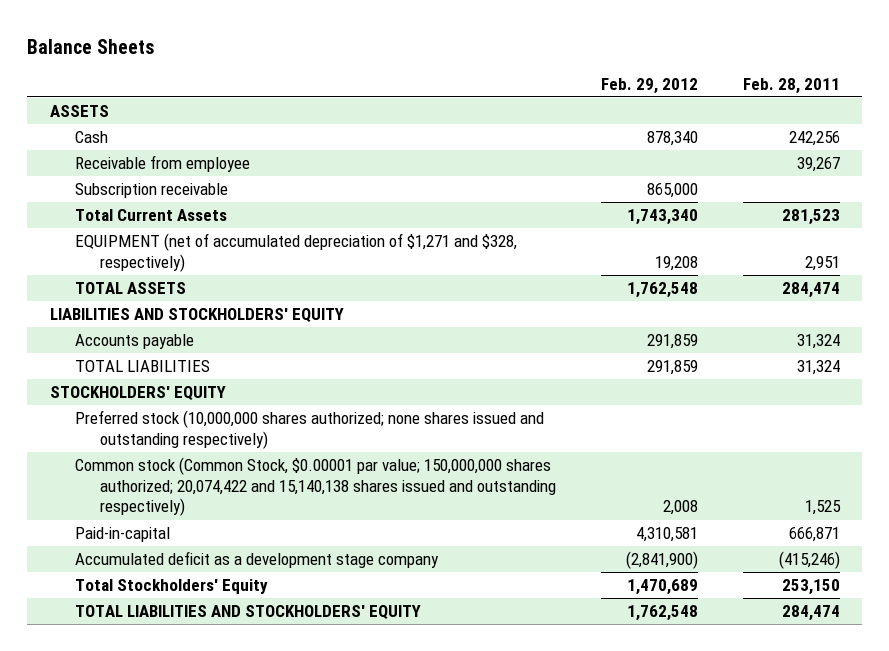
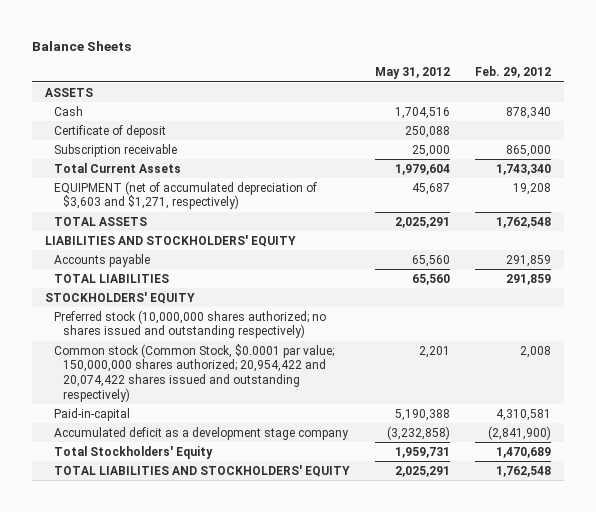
- | Feb. 29, 2012 | Feb. 28, 2011
+ | May 31, 2012 | Feb. 29, 2012
- Receivable from employee | | 39,267
+ Certificate of deposit | 250,088 |
- EQUIPMENT (net of accumulated depreciation of $1,271 and $328, respectively) | 19,208 | 2,951
+ EQUIPMENT (net of accumulated depreciation of $3,603 and $1,271, respectively) | 45,687 | 19,208
- Preferred stock (10,000,000 shares authorized; none shares issued and outstanding respectively)
- Common stock (Common Stock, $0.00001 par value; 150,000,000 shares authorized; 20,074,422 and 15,140,138 shares issued and outstanding respectively) | 2,008 | 1,525
+ Preferred stock (10,000,000 shares authorized; no shares issued and outstanding respectively)
+ Common stock (Common Stock, $0.0001 par value; 150,000,000 shares authorized; 20,954,422 and 20,074,422 shares issued and outstanding respectively) | 2,201 | 2,008

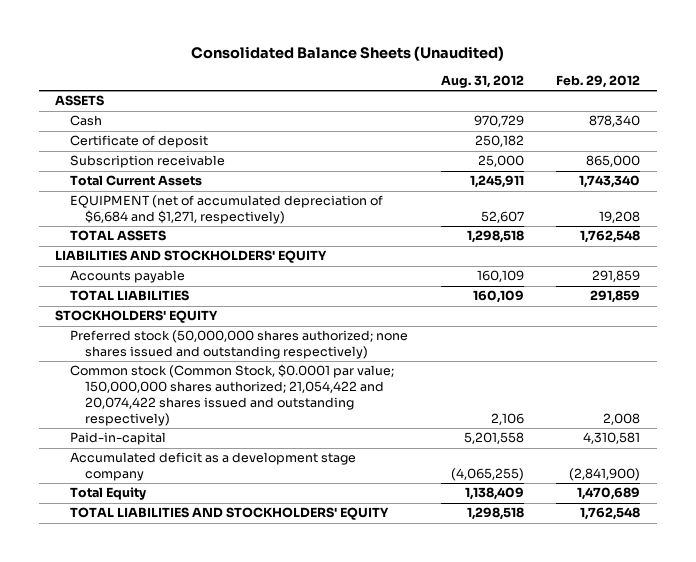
- Balance Sheets
+ Consolidated Balance Sheets (Unaudited)
- | May 31, 2012 | Feb. 29, 2012
+ | Aug. 31, 2012 | Feb. 29, 2012
- EQUIPMENT (net of accumulated depreciation of $3,603 and $1,271, respectively) | 45,687 | 19,208
+ EQUIPMENT (net of accumulated depreciation of $6,684 and $1,271, respectively) | 52,607 | 19,208
- Preferred stock (10,000,000 shares authorized; no shares issued and outstanding respectively)
- Common stock (Common Stock, $0.0001 par value; 150,000,000 shares authorized; 20,954,422 and 20,074,422 shares issued and outstanding respectively) | 2,201 | 2,008
+ Preferred stock (50,000,000 shares authorized; none shares issued and outstanding respectively)
+ Common stock (Common Stock, $0.0001 par value; 150,000,000 shares authorized; 21,054,422 and 20,074,422 shares issued and outstanding respectively) | 2,106 | 2,008
- Total Stockholders' Equity | 1,959,731 | 1,470,689
+ Total Equity | 1,138,409 | 1,470,689

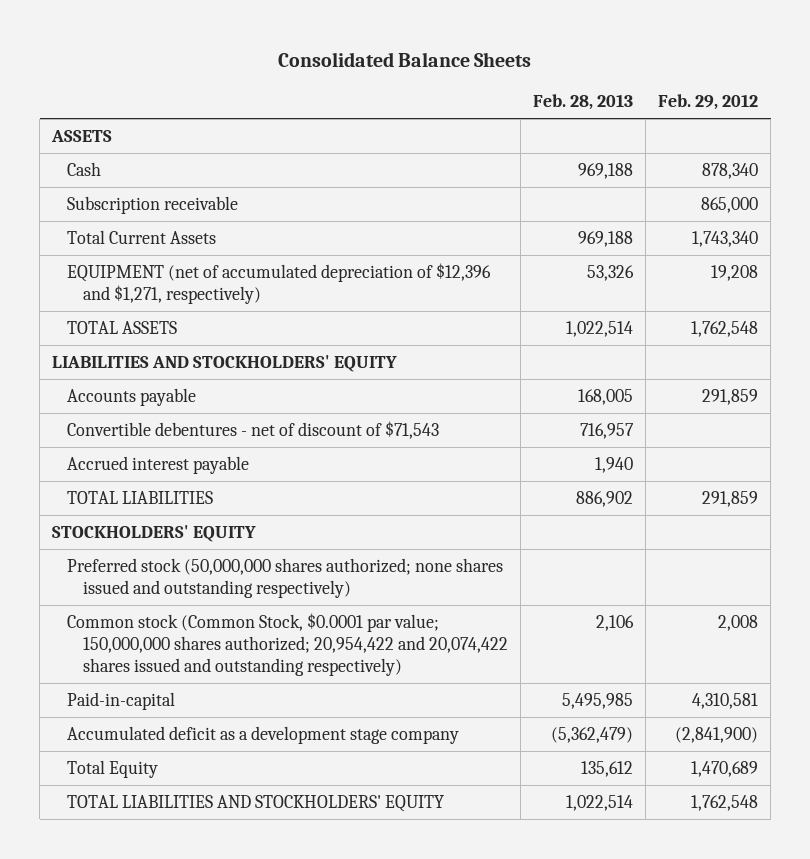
- Consolidated Balance Sheets (Unaudited)
+ Consolidated Balance Sheets
- | Aug. 31, 2012 | Feb. 29, 2012
+ | Feb. 28, 2013 | Feb. 29, 2012
- Certificate of deposit | 250,182 |
- EQUIPMENT (net of accumulated depreciation of $6,684 and $1,271, respectively) | 52,607 | 19,208
+ EQUIPMENT (net of accumulated depreciation of $12,396 and $1,271, respectively) | 53,326 | 19,208
+ Convertible debentures - net of discount of $71,543 | 716,957 |
+ Accrued interest payable | 1,940 |
- Common stock (Common Stock, $0.0001 par value; 150,000,000 shares authorized; 21,054,422 and 20,074,422 shares issued and outstanding respectively) | 2,106 | 2,008
+ Common stock (Common Stock, $0.0001 par value; 150,000,000 shares authorized; 20,954,422 and 20,074,422 shares issued and outstanding respectively) | 2,106 | 2,008

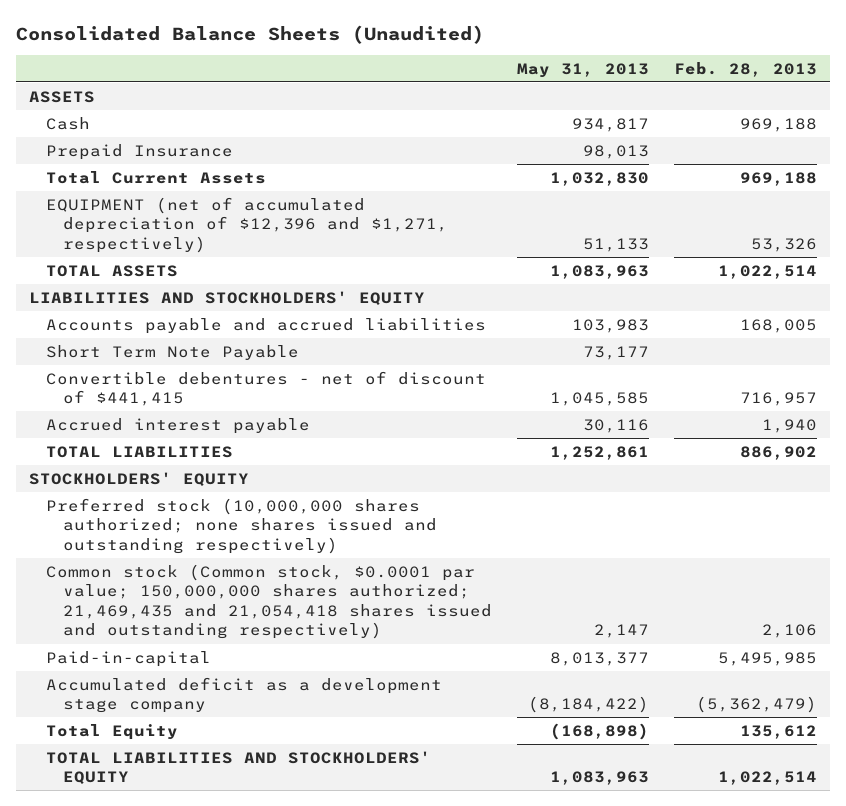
- Consolidated Balance Sheets
+ Consolidated Balance Sheets (Unaudited)
- | Feb. 28, 2013 | Feb. 29, 2012
+ | May 31, 2013 | Feb. 28, 2013
- Subscription receivable | | 865,000
+ Prepaid Insurance | 98,013 |
- Accounts payable | 168,005 | 291,859
- Convertible debentures - net of discount of $71,543 | 716,957 |
+ Accounts payable and accrued liabilities | 103,983 | 168,005
+ Short Term Note Payable | 73,177 |
+ Convertible debentures - net of discount of $441,415 | 1,045,585 | 716,957
- Preferred stock (50,000,000 shares authorized; none shares issued and outstanding respectively)
- Common stock (Common Stock, $0.0001 par value; 150,000,000 shares authorized; 20,954,422 and 20,074,422 shares issued and outstanding respectively) | 2,106 | 2,008
+ Preferred stock (10,000,000 shares authorized; none shares issued and outstanding respectively)
+ Common stock (Common stock, $0.0001 par value; 150,000,000 shares authorized; 21,469,435 and 21,054,418 shares issued and outstanding respectively) | 2,147 | 2,106

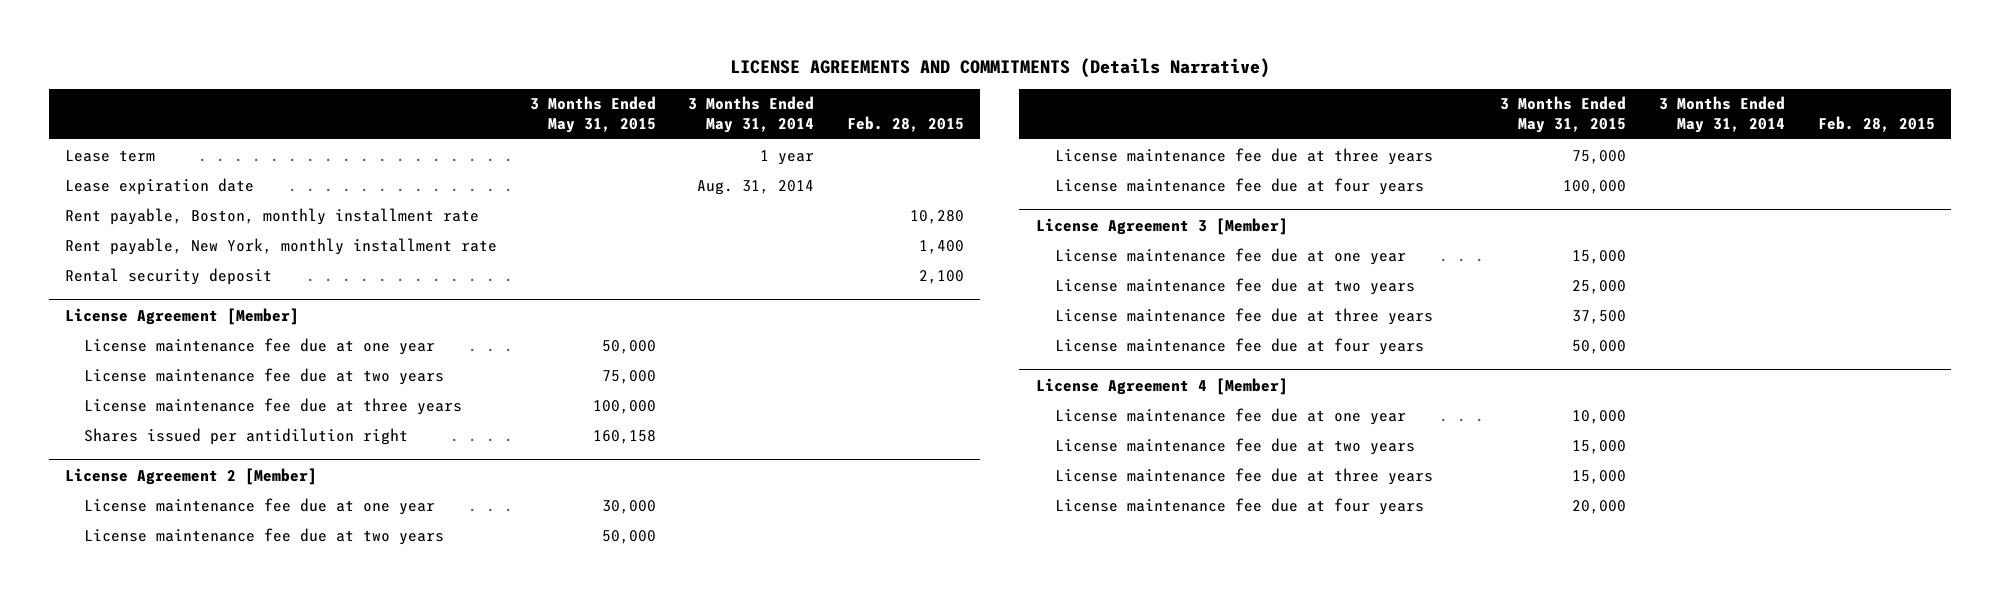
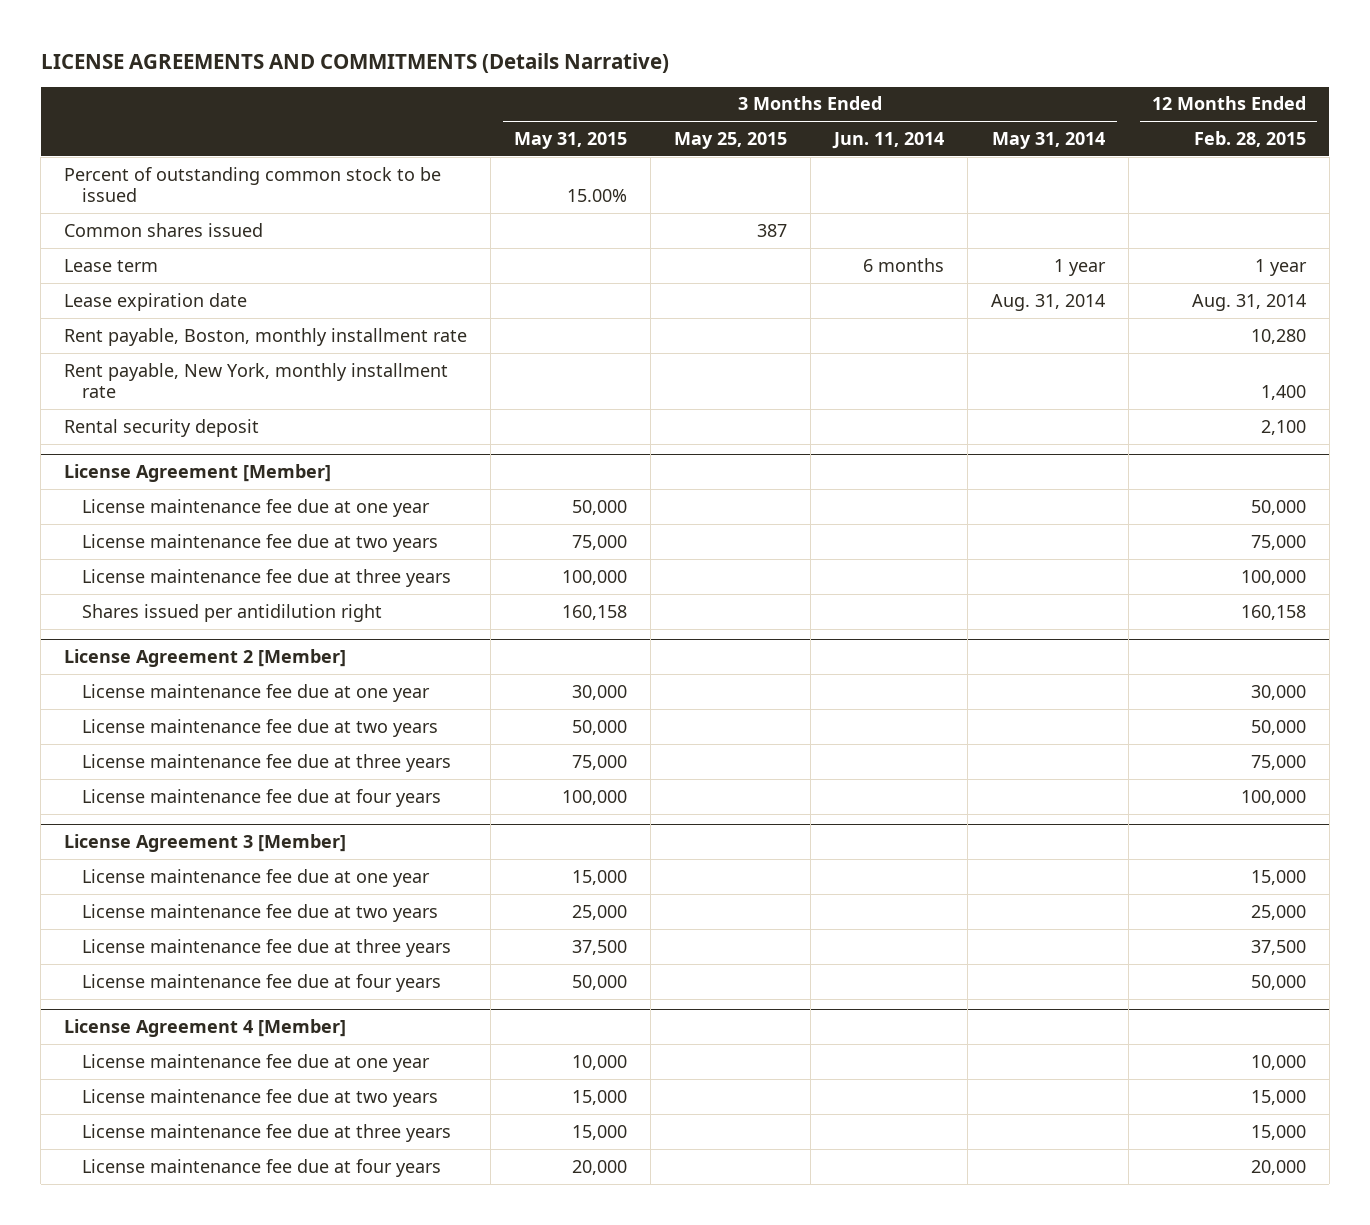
- | 3 Months Ended May 31, 2015 | 3 Months Ended May 31, 2014 | Feb. 28, 2015
+ | 3 Months Ended May 31, 2015 | 3 Months Ended May 25, 2015 | 3 Months Ended Jun. 11, 2014 | 3 Months Ended May 31, 2014 | 12 Months Ended Feb. 28, 2015
+ Percent of outstanding common stock to be issued | 15.00% | | | |
+ Common shares issued | | 387 | | |

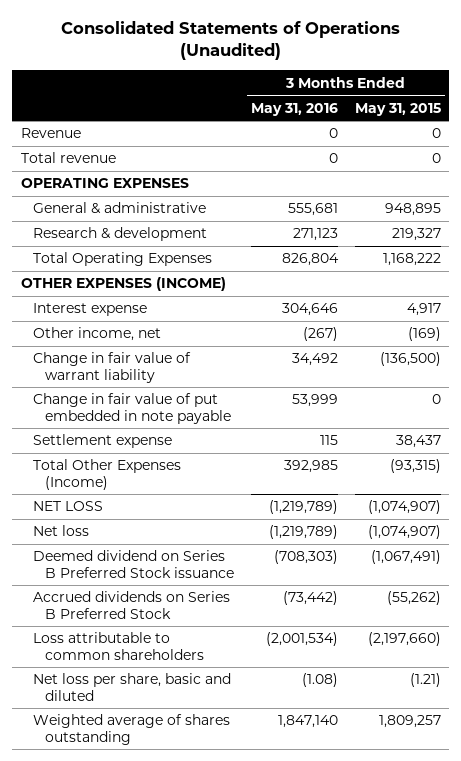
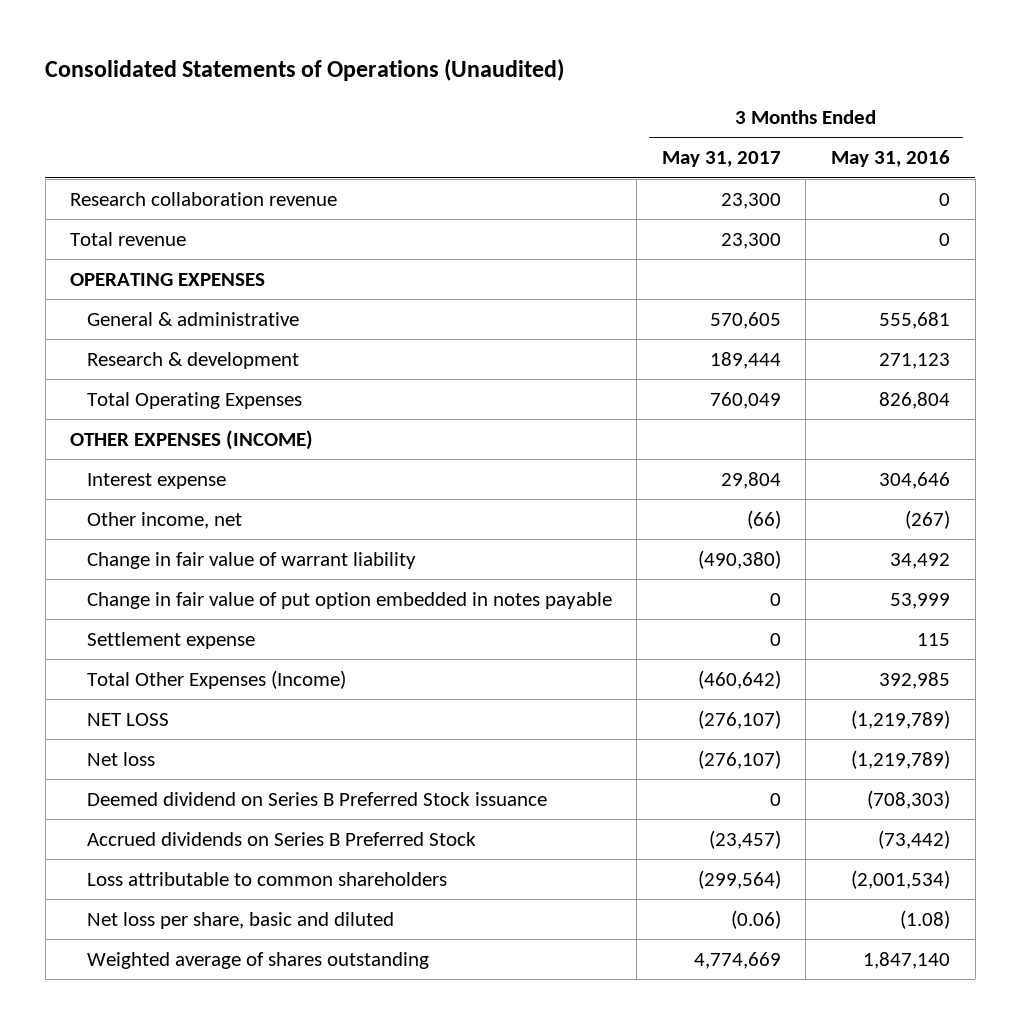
- | 3 Months Ended May 31, 2016 | 3 Months Ended May 31, 2015
+ | 3 Months Ended May 31, 2017 | 3 Months Ended May 31, 2016
- Revenue | 0 | 0
+ Research collaboration revenue | 23,300 | 0
- Change in fair value of put embedded in note payable | 53,999 | 0
+ Change in fair value of put option embedded in notes payable | 0 | 53,999

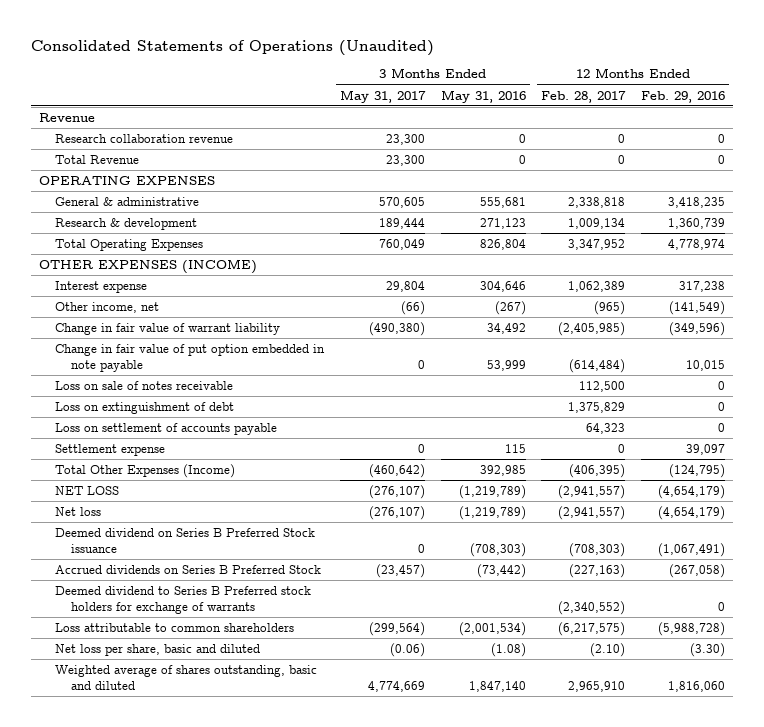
- | 3 Months Ended May 31, 2017 | 3 Months Ended May 31, 2016
+ | 3 Months Ended May 31, 2017 | 3 Months Ended May 31, 2016 | 12 Months Ended Feb. 28, 2017 | 12 Months Ended Feb. 29, 2016
+ Revenue
- Total revenue | 23,300 | 0
+ Total Revenue | 23,300 | 0 | 0 | 0
- Change in fair value of put option embedded in notes payable | 0 | 53,999
+ Change in fair value of put option embedded in note payable | 0 | 53,999 | (614,484) | 10,015
+ Loss on sale of notes receivable | | | 112,500 | 0
+ Loss on extinguishment of debt | | | 1,375,829 | 0
+ Loss on settlement of accounts payable | | | 64,323 | 0
+ Deemed dividend to Series B Preferred stock holders for exchange of warrants | | | (2,340,552) | 0
- Weighted average of shares outstanding | 4,774,669 | 1,847,140
+ Weighted average of shares outstanding, basic and diluted | 4,774,669 | 1,847,140 | 2,965,910 | 1,816,060

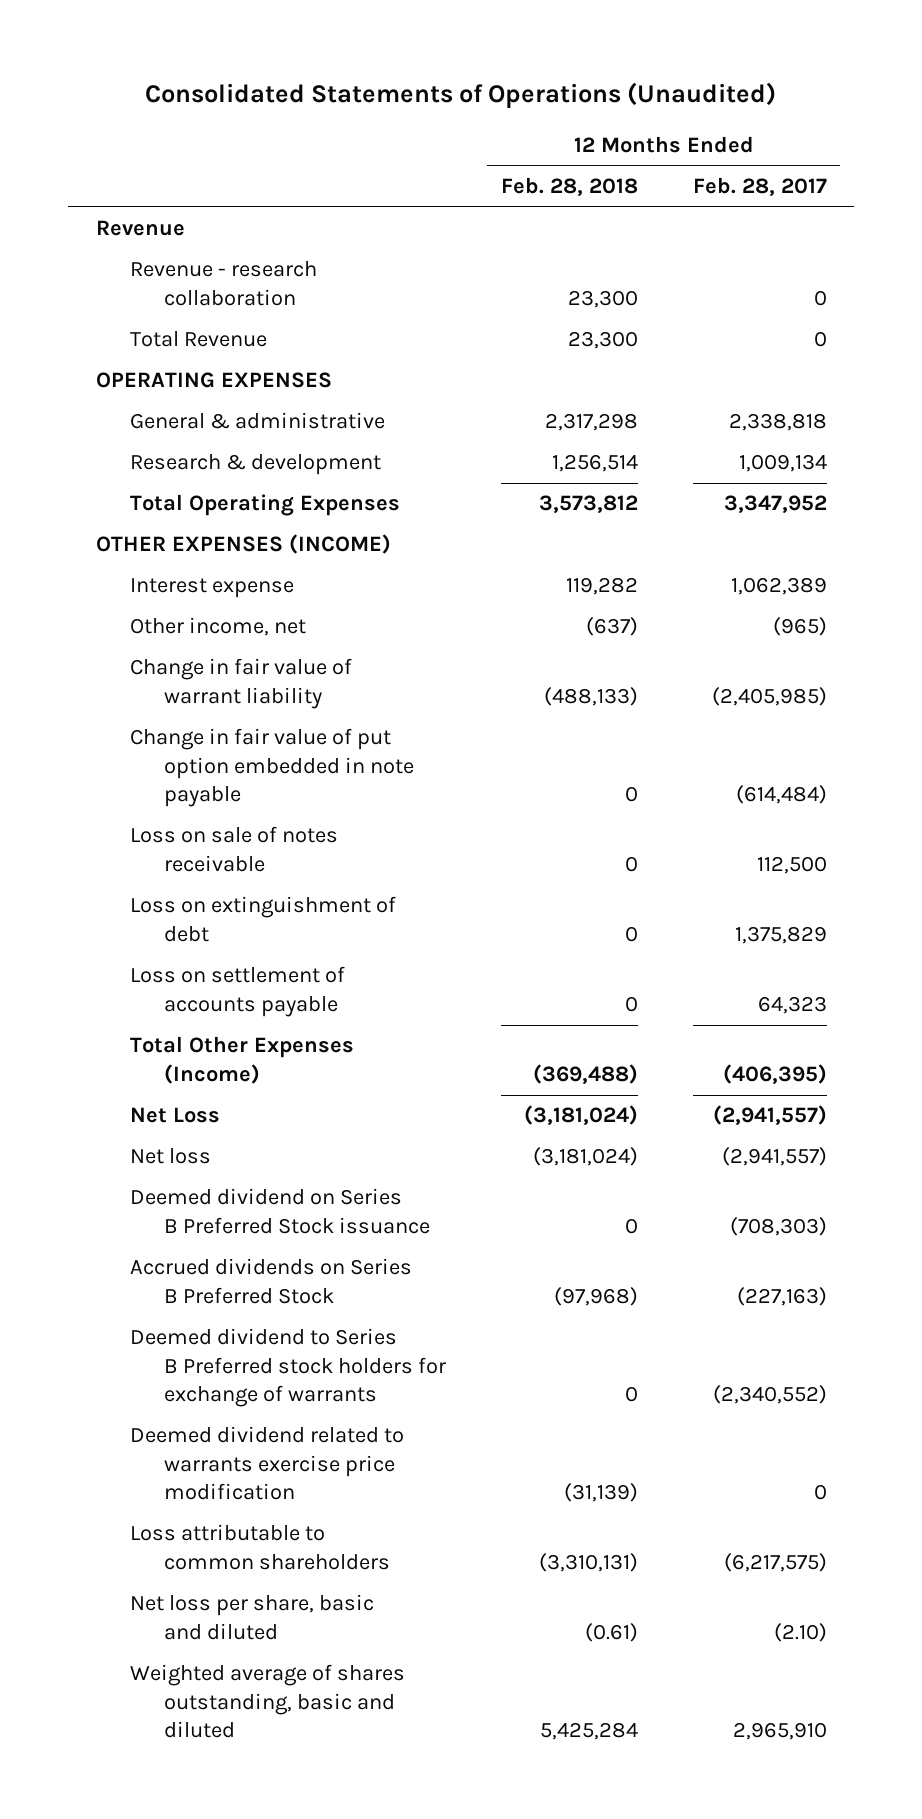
- | 3 Months Ended May 31, 2017 | 3 Months Ended May 31, 2016 | 12 Months Ended Feb. 28, 2017 | 12 Months Ended Feb. 29, 2016
+ | 12 Months Ended Feb. 28, 2018 | 12 Months Ended Feb. 28, 2017
- Research collaboration revenue | 23,300 | 0 | 0 | 0
+ Revenue - research collaboration | 23,300 | 0
- Settlement expense | 0 | 115 | 0 | 39,097
- NET LOSS | (276,107) | (1,219,789) | (2,941,557) | (4,654,179)
+ Net Loss | (3,181,024) | (2,941,557)
+ Deemed dividend related to warrants exercise price modification | (31,139) | 0

